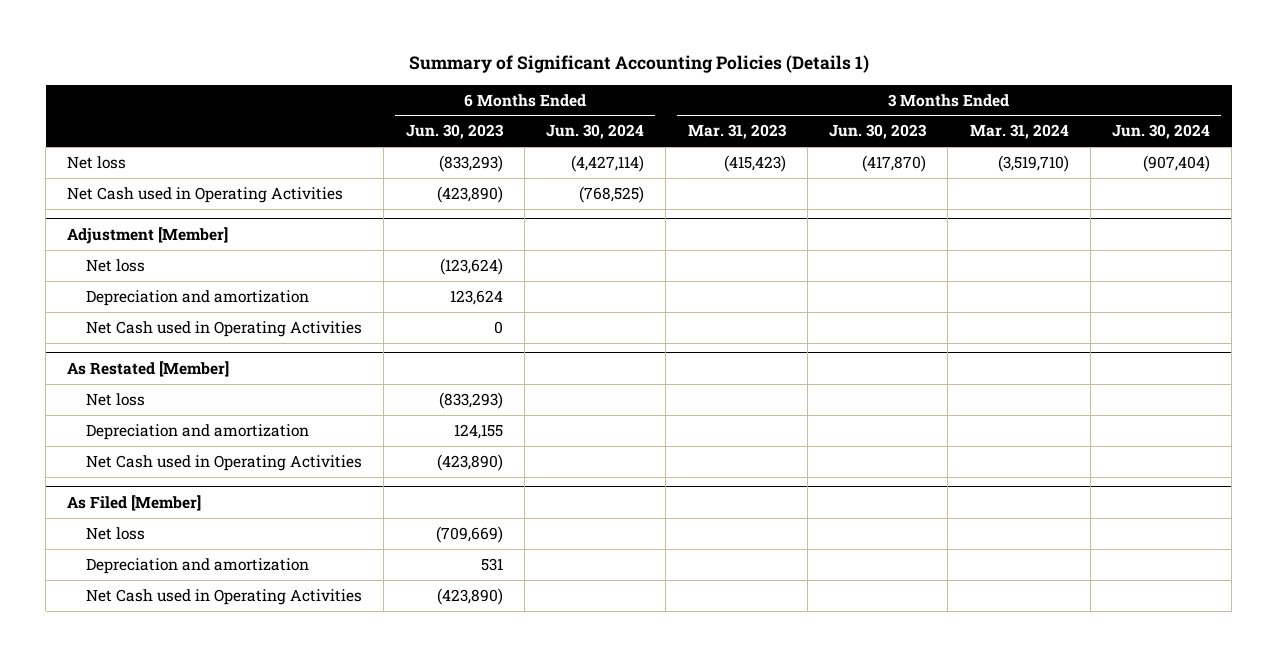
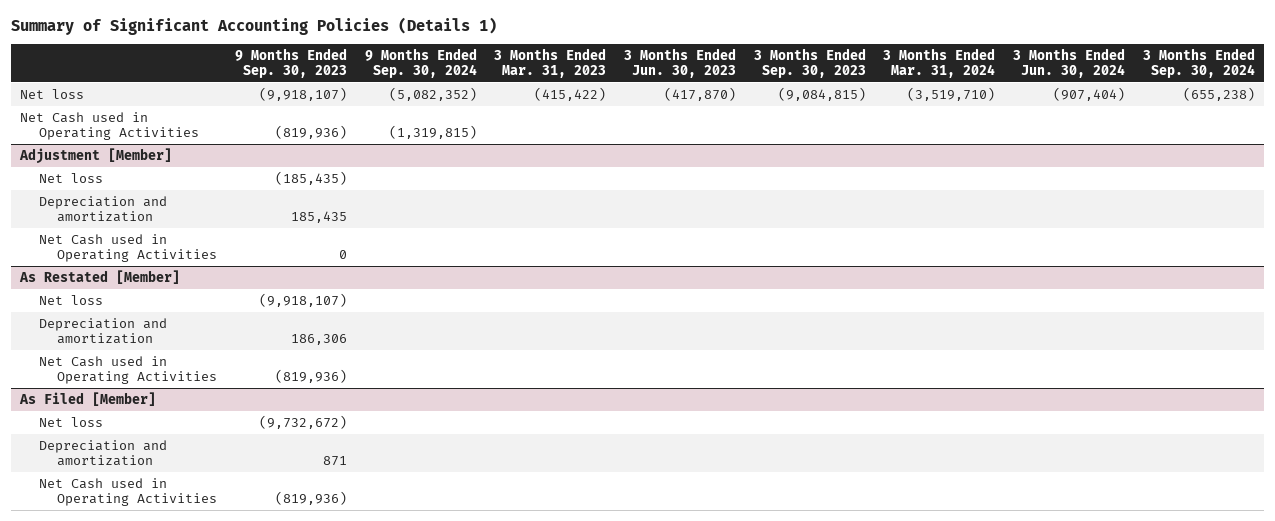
- | 6 Months Ended Jun. 30, 2023 | 6 Months Ended Jun. 30, 2024 | 3 Months Ended Mar. 31, 2023 | 3 Months Ended Jun. 30, 2023 | 3 Months Ended Mar. 31, 2024 | 3 Months Ended Jun. 30, 2024
+ | 9 Months Ended Sep. 30, 2023 | 9 Months Ended Sep. 30, 2024 | 3 Months Ended Mar. 31, 2023 | 3 Months Ended Jun. 30, 2023 | 3 Months Ended Sep. 30, 2023 | 3 Months Ended Mar. 31, 2024 | 3 Months Ended Jun. 30, 2024 | 3 Months Ended Sep. 30, 2024
- Net loss | (833,293) | (4,427,114) | (415,423) | (417,870) | (3,519,710) | (907,404)
+ Net loss | (9,918,107) | (5,082,352) | (415,422) | (417,870) | (9,084,815) | (3,519,710) | (907,404) | (655,238)

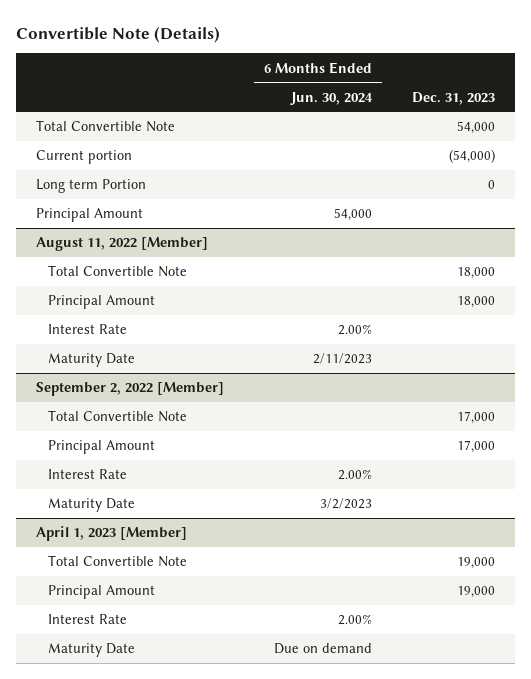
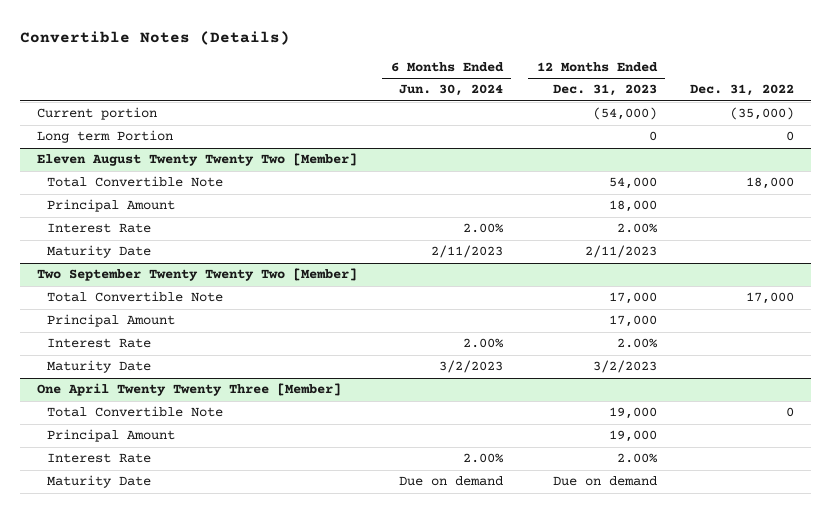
- Convertible Note (Details)
+ Convertible Notes (Details)
- | 6 Months Ended Jun. 30, 2024 | Dec. 31, 2023
+ | 6 Months Ended Jun. 30, 2024 | 12 Months Ended Dec. 31, 2023 | Dec. 31, 2022
- Total Convertible Note | | 54,000
- Principal Amount | 54,000 |
- August 11, 2022 [Member]
+ Eleven August Twenty Twenty Two [Member]
- September 2, 2022 [Member]
+ Two September Twenty Twenty Two [Member]
- April 1, 2023 [Member]
+ One April Twenty Twenty Three [Member]

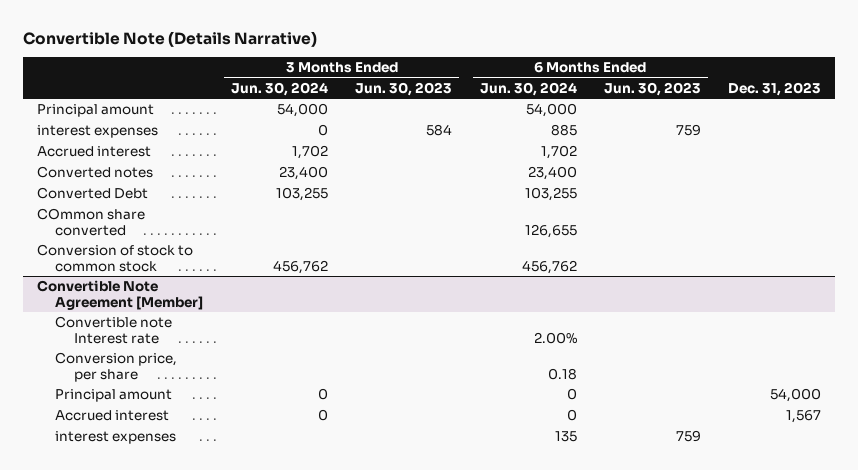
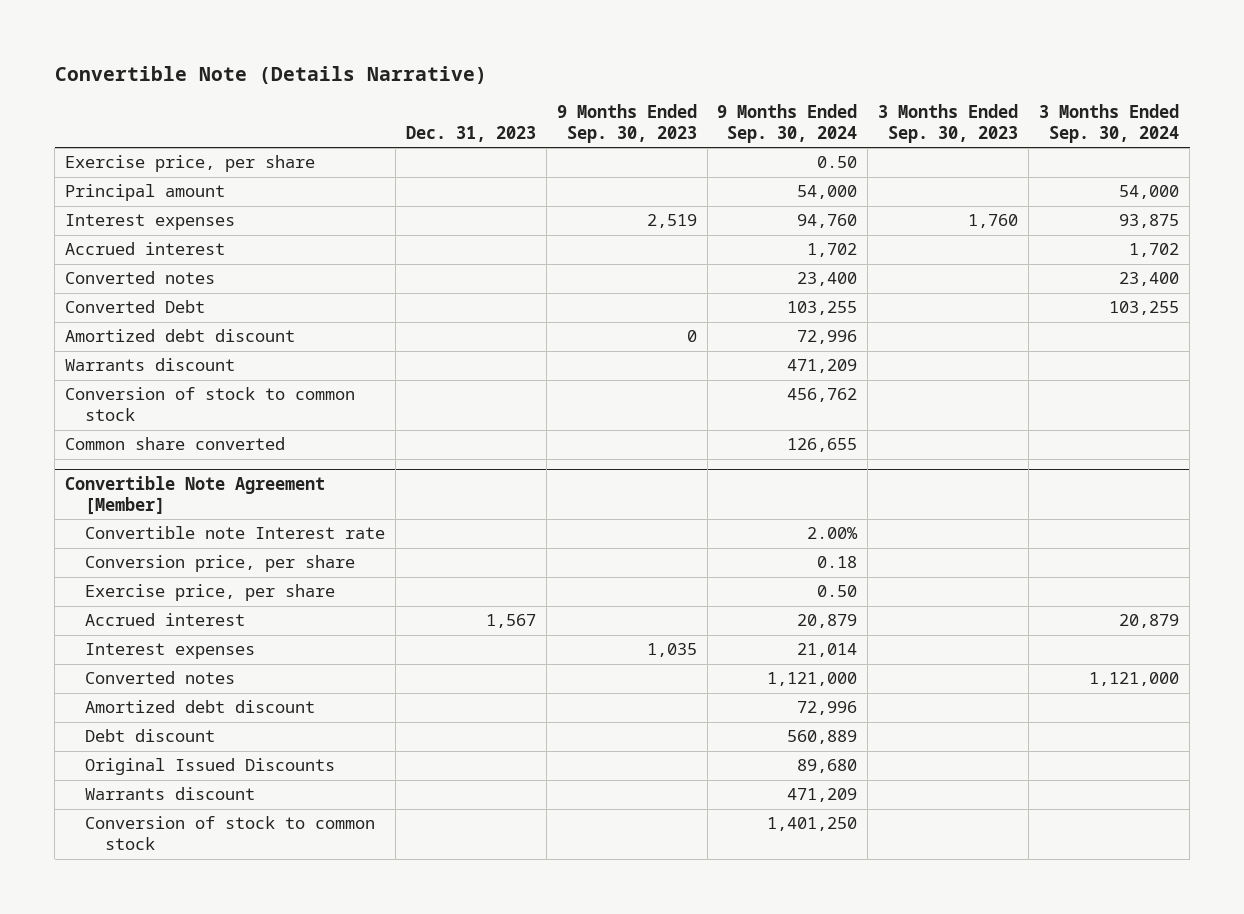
- | 3 Months Ended Jun. 30, 2024 | 3 Months Ended Jun. 30, 2023 | 6 Months Ended Jun. 30, 2024 | 6 Months Ended Jun. 30, 2023 | Dec. 31, 2023
+ | Dec. 31, 2023 | 9 Months Ended Sep. 30, 2023 | 9 Months Ended Sep. 30, 2024 | 3 Months Ended Sep. 30, 2023 | 3 Months Ended Sep. 30, 2024
+ Exercise price, per share | | | 0.50 | |
- interest expenses | 0 | 584 | 885 | 759 |
+ Interest expenses | | 2,519 | 94,760 | 1,760 | 93,875
- COmmon share converted | | | 126,655 | |
+ Amortized debt discount | | 0 | 72,996 | |
+ Warrants discount | | | 471,209 | |
+ Common share converted | | | 126,655 | |
@ Convertible Note Agreement [Member]
- Principal amount | 0 | | 0 | | 54,000
+ Exercise price, per share | | | 0.50 | |
- interest expenses | | | 135 | 759 |
+ Interest expenses | | 1,035 | 21,014 | |
+ Converted notes | | | 1,121,000 | | 1,121,000
+ Amortized debt discount | | | 72,996 | |
+ Debt discount | | | 560,889 | |
+ Original Issued Discounts | | | 89,680 | |
+ Warrants discount | | | 471,209 | |
+ Conversion of stock to common stock | | | 1,401,250 | |

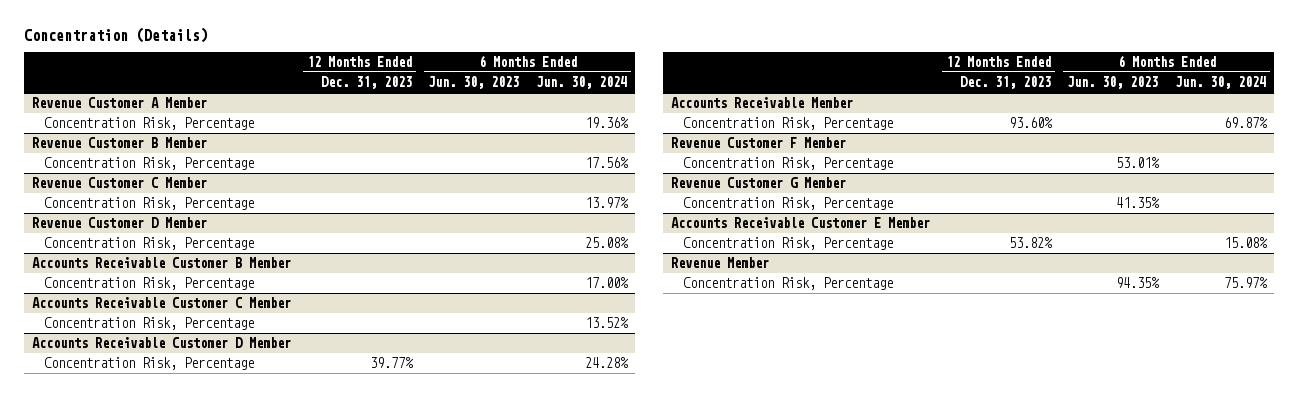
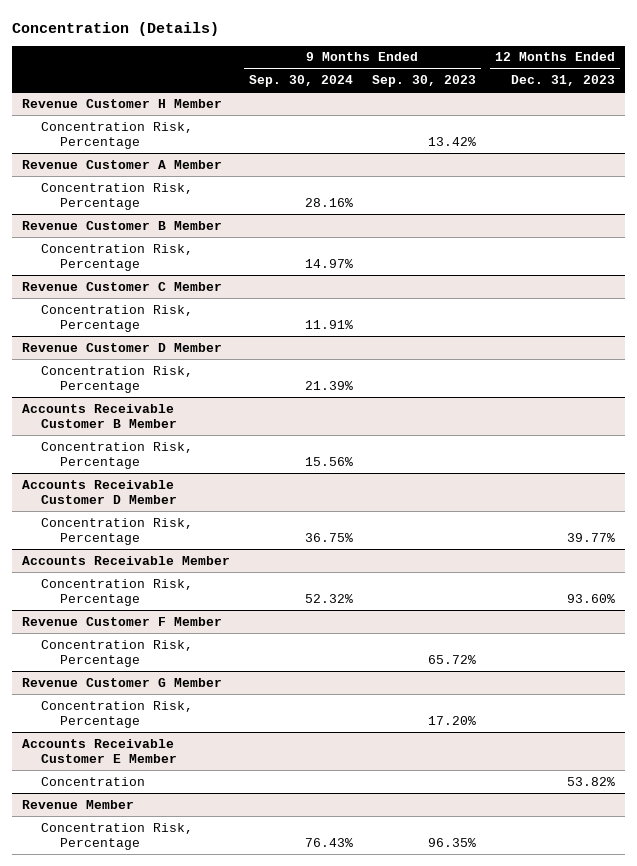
- | 12 Months Ended Dec. 31, 2023 | 6 Months Ended Jun. 30, 2023 | 6 Months Ended Jun. 30, 2024
+ | 9 Months Ended Sep. 30, 2024 | 9 Months Ended Sep. 30, 2023 | 12 Months Ended Dec. 31, 2023
+ Revenue Customer H Member
+ Concentration Risk, Percentage | | 13.42% |
- Accounts Receivable Customer C Member
- Concentration Risk, Percentage | | | 13.52%
@ Accounts Receivable Customer E Member
- Concentration Risk, Percentage | 53.82% | | 15.08%
+ Concentration | | | 53.82%

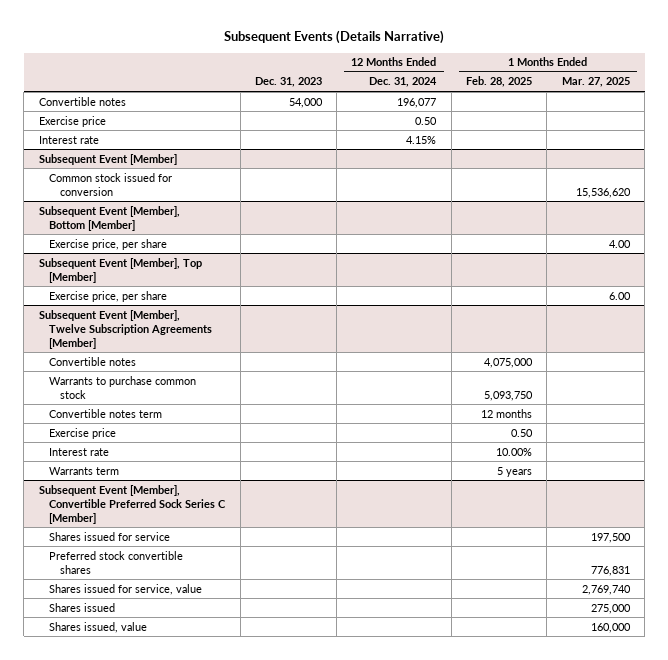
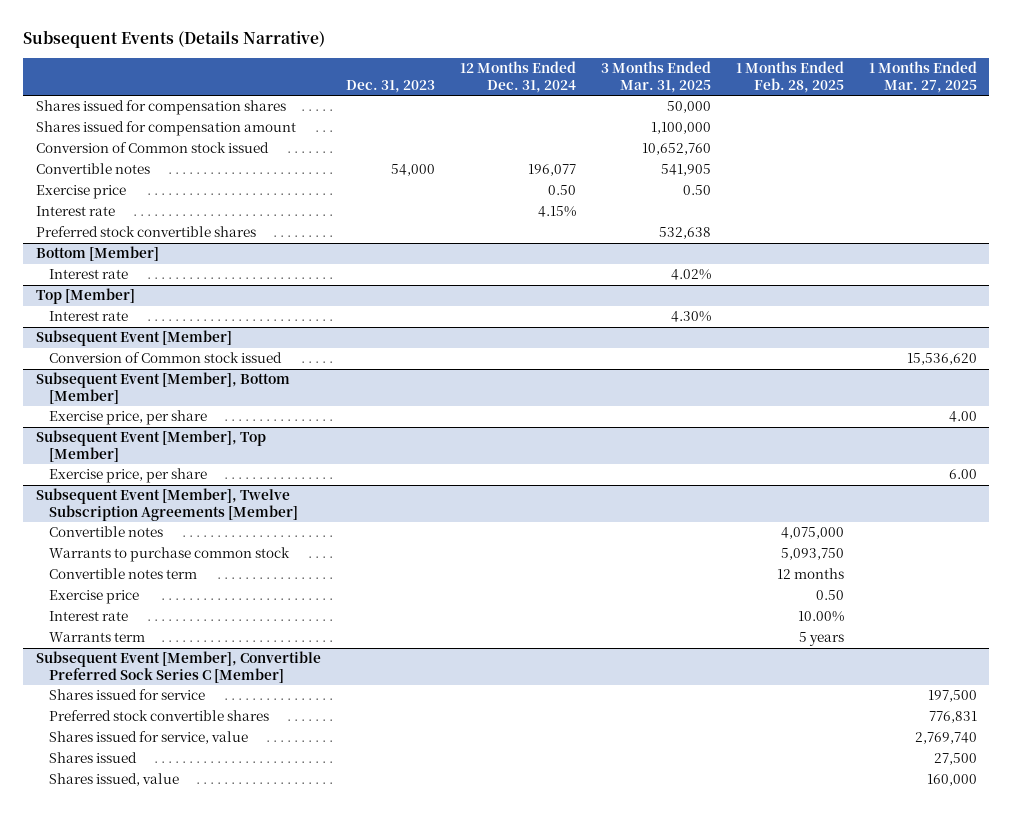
- | Dec. 31, 2023 | 12 Months Ended Dec. 31, 2024 | 1 Months Ended Feb. 28, 2025 | 1 Months Ended Mar. 27, 2025
+ | Dec. 31, 2023 | 12 Months Ended Dec. 31, 2024 | 3 Months Ended Mar. 31, 2025 | 1 Months Ended Feb. 28, 2025 | 1 Months Ended Mar. 27, 2025
+ Shares issued for compensation shares | | | 50,000 | |
+ Shares issued for compensation amount | | | 1,100,000 | |
+ Conversion of Common stock issued | | | 10,652,760 | |
+ Preferred stock convertible shares | | | 532,638 | |
+ Bottom [Member]
+ Interest rate | | | 4.02% | |
+ Top [Member]
+ Interest rate | | | 4.30% | |
@ Subsequent Event [Member]
- Common stock issued for conversion | | | | 15,536,620
+ Conversion of Common stock issued | | | | | 15,536,620
@ Subsequent Event [Member], Convertible Preferred Sock Series C [Member]
- Shares issued | | | | 275,000
+ Shares issued | | | | | 27,500

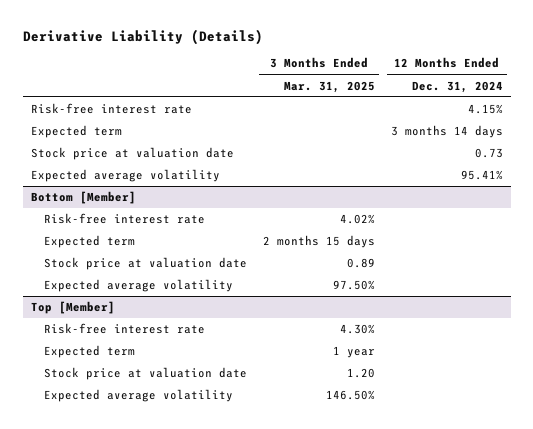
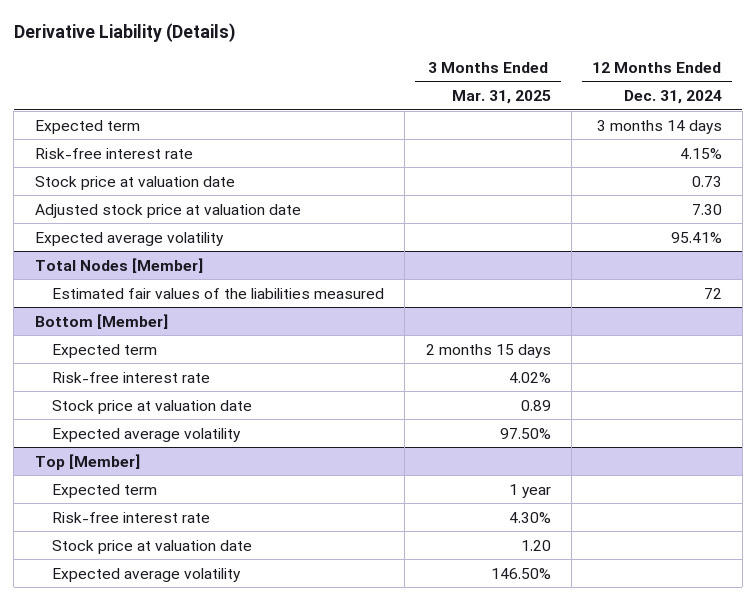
moved down: Risk-free interest rate | | 4.15%
+ Adjusted stock price at valuation date | | 7.30
+ Total Nodes [Member]
+ Estimated fair values of the liabilities measured | | 72
@ Bottom [Member]
moved down: Risk-free interest rate | 4.02% |
@ Top [Member]
moved down: Risk-free interest rate | 4.30% |

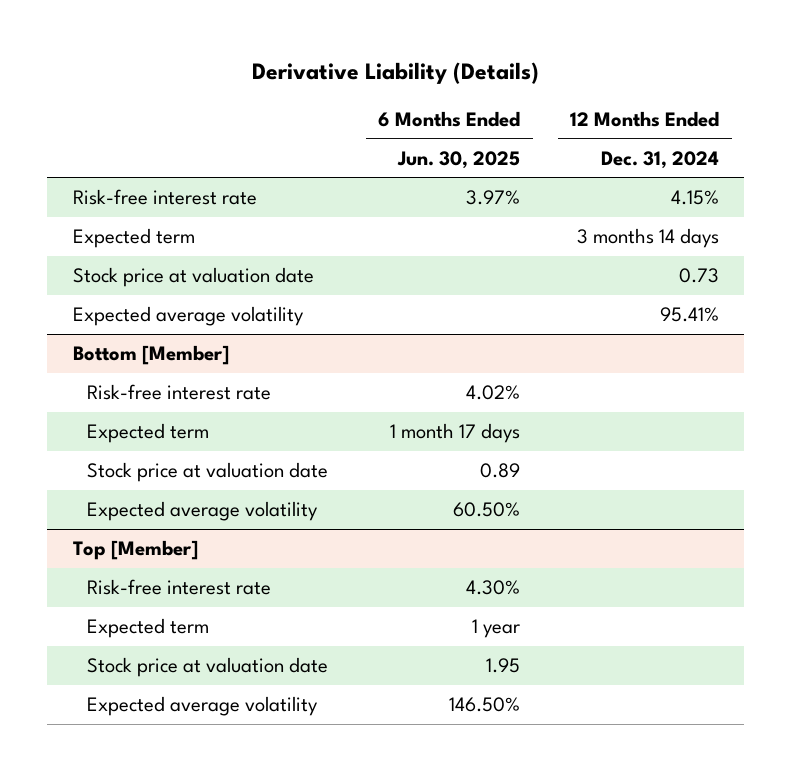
- | 3 Months Ended Mar. 31, 2025 | 12 Months Ended Dec. 31, 2024
+ | 6 Months Ended Jun. 30, 2025 | 12 Months Ended Dec. 31, 2024
moved down: Expected term | | 3 months 14 days
- Adjusted stock price at valuation date | | 7.30
- Total Nodes [Member]
- Estimated fair values of the liabilities measured | | 72
@ Bottom [Member]
moved down: Expected term | 1 month 17 days |
@ Top [Member]
moved down: Expected term | 1 year |

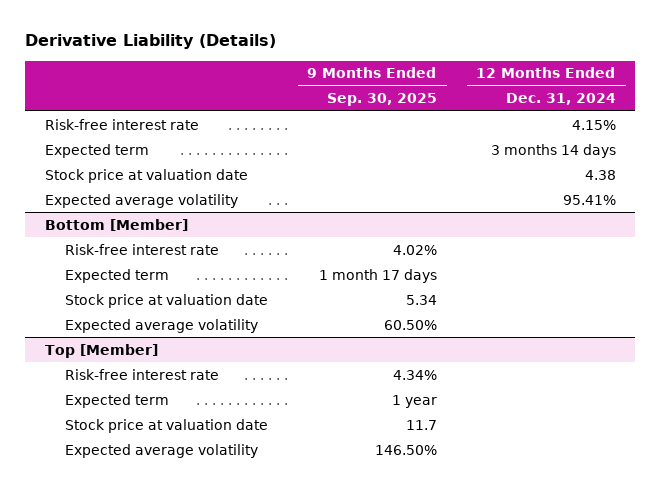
- | 6 Months Ended Jun. 30, 2025 | 12 Months Ended Dec. 31, 2024
+ | 9 Months Ended Sep. 30, 2025 | 12 Months Ended Dec. 31, 2024
- Stock price at valuation date | | 0.73
+ Stock price at valuation date | | 4.38

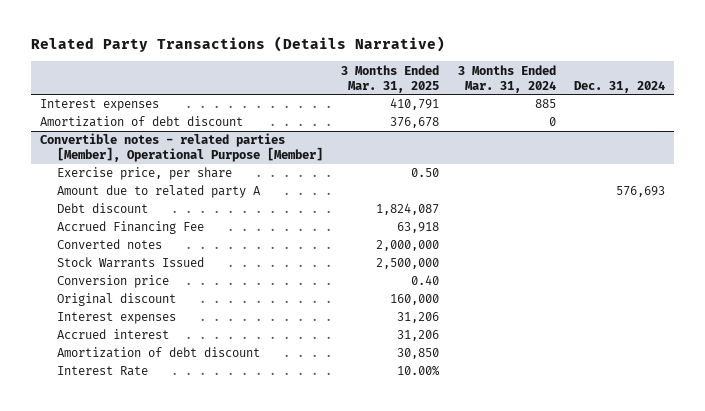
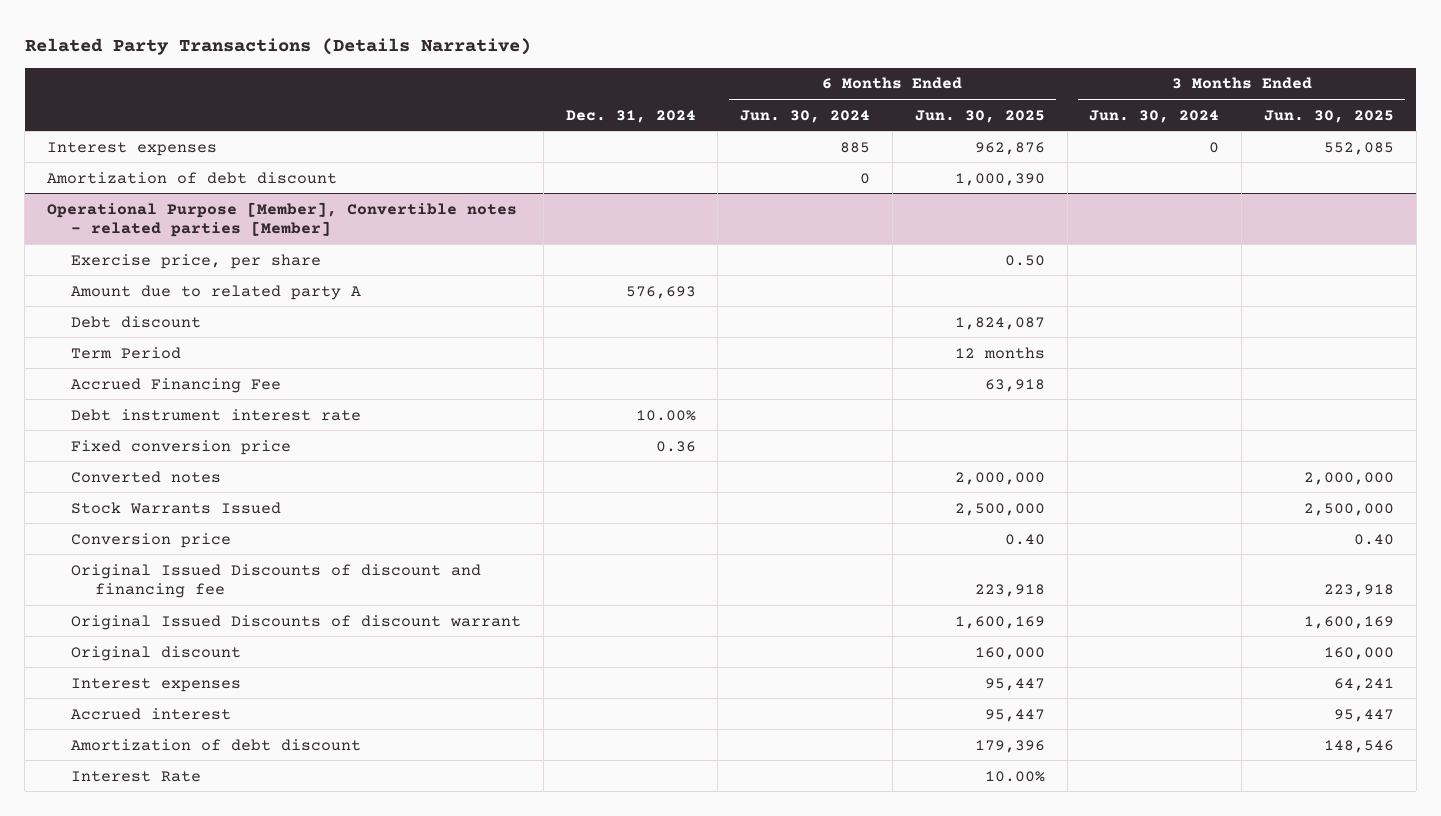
- | 3 Months Ended Mar. 31, 2025 | 3 Months Ended Mar. 31, 2024 | Dec. 31, 2024
+ | Dec. 31, 2024 | 6 Months Ended Jun. 30, 2024 | 6 Months Ended Jun. 30, 2025 | 3 Months Ended Jun. 30, 2024 | 3 Months Ended Jun. 30, 2025
- Convertible notes - related parties [Member], Operational Purpose [Member]
+ Operational Purpose [Member], Convertible notes - related parties [Member]
+ Term Period | | | 12 months | |
+ Debt instrument interest rate | 10.00% | | | |
+ Fixed conversion price | 0.36 | | | |
+ Original Issued Discounts of discount and financing fee | | | 223,918 | | 223,918
+ Original Issued Discounts of discount warrant | | | 1,600,169 | | 1,600,169

